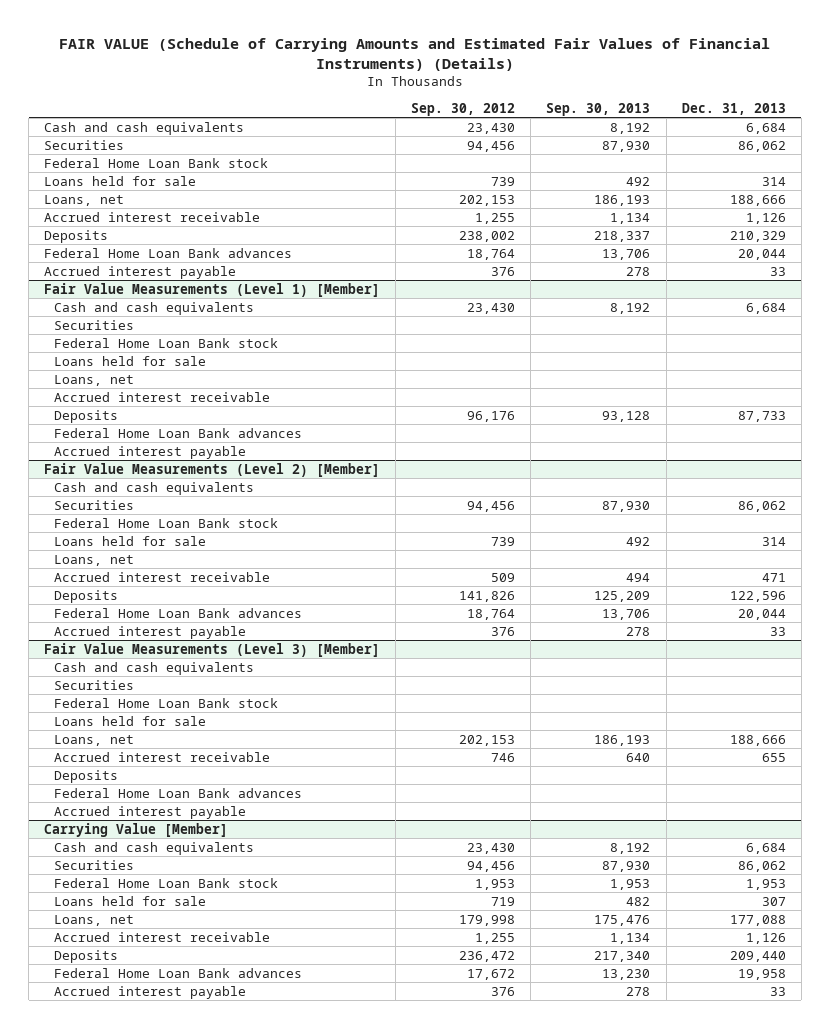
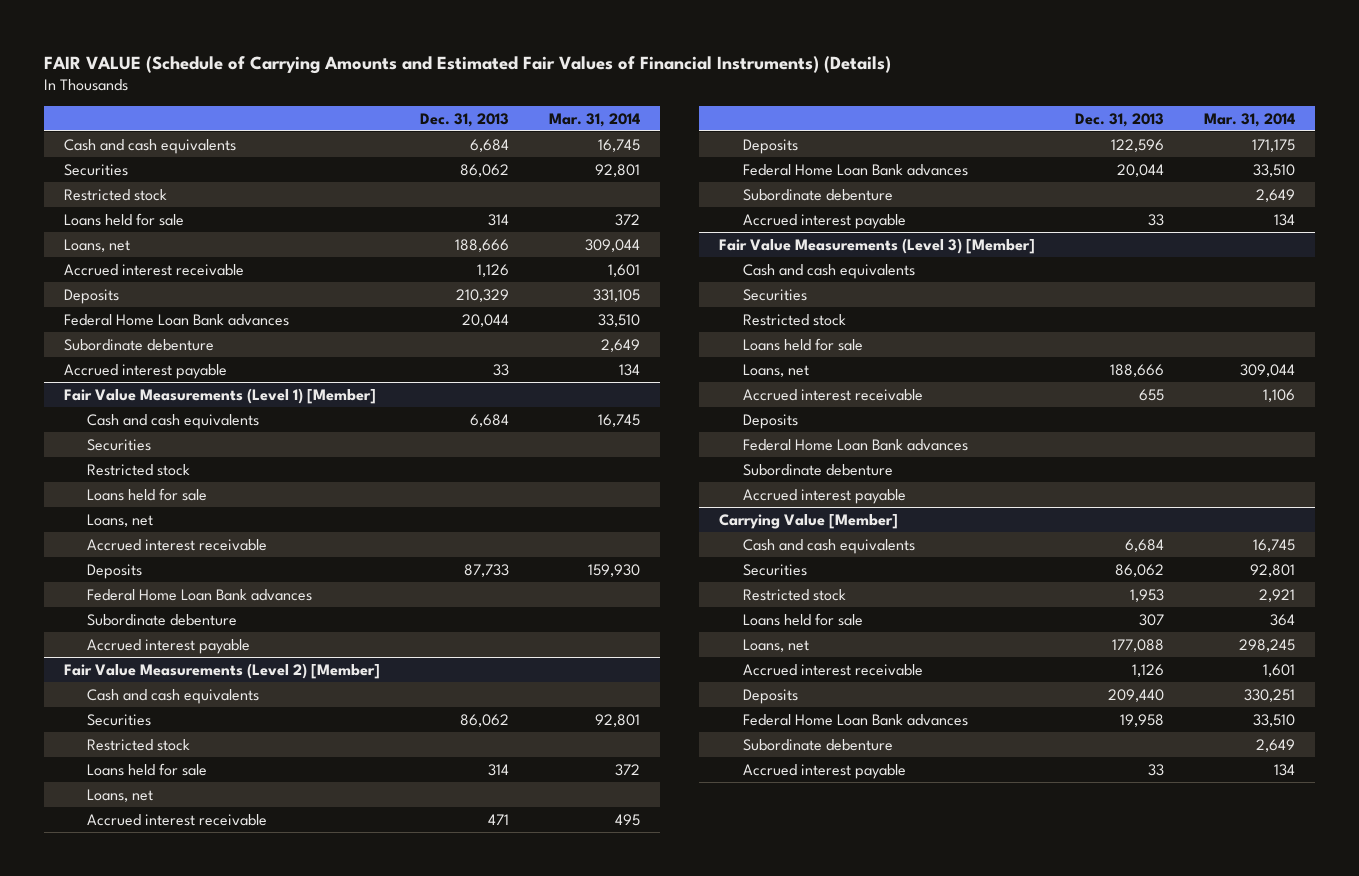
- | Sep. 30, 2012 | Sep. 30, 2013 | Dec. 31, 2013
+ | Dec. 31, 2013 | Mar. 31, 2014
- Federal Home Loan Bank stock
+ Restricted stock
+ Subordinate debenture | | 2,649
@ Fair Value Measurements (Level 1) [Member]
- Federal Home Loan Bank stock
+ Restricted stock
+ Subordinate debenture
@ Fair Value Measurements (Level 2) [Member]
- Federal Home Loan Bank stock
+ Restricted stock
+ Subordinate debenture | | 2,649
@ Fair Value Measurements (Level 3) [Member]
- Federal Home Loan Bank stock
+ Restricted stock
+ Subordinate debenture
@ Carrying Value [Member]
- Federal Home Loan Bank stock | 1,953 | 1,953 | 1,953
+ Restricted stock | 1,953 | 2,921
+ Subordinate debenture | | 2,649

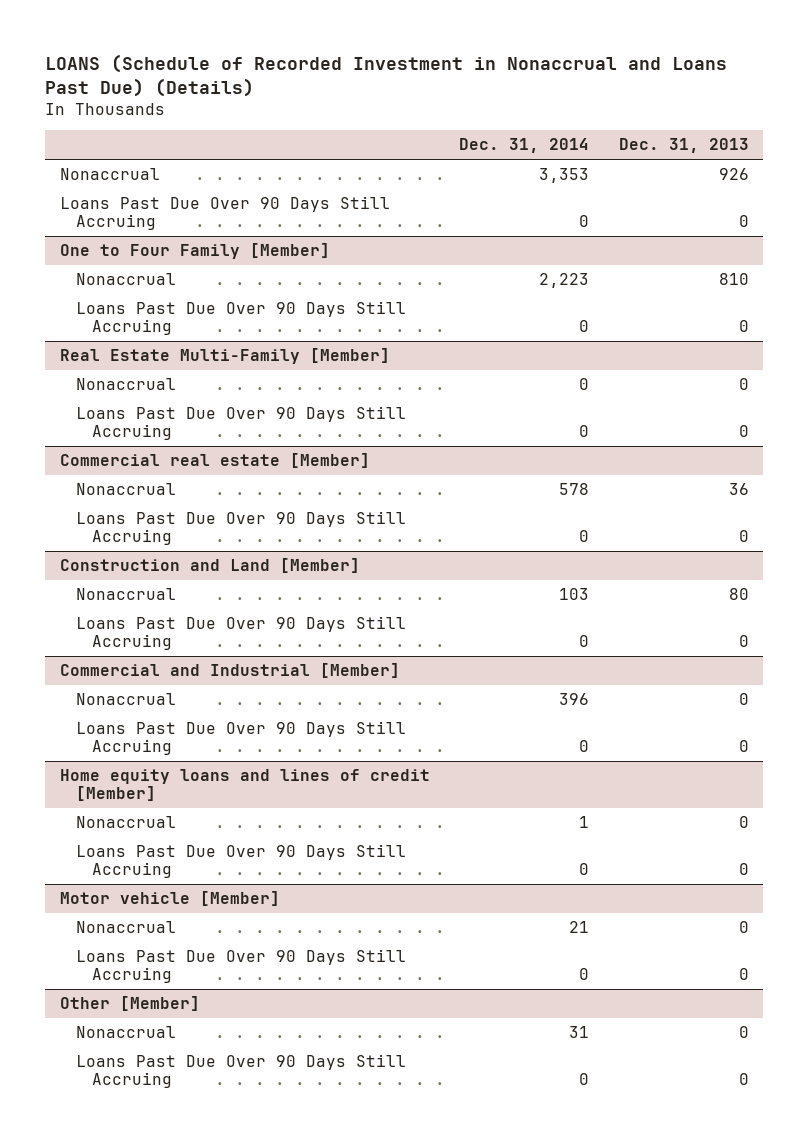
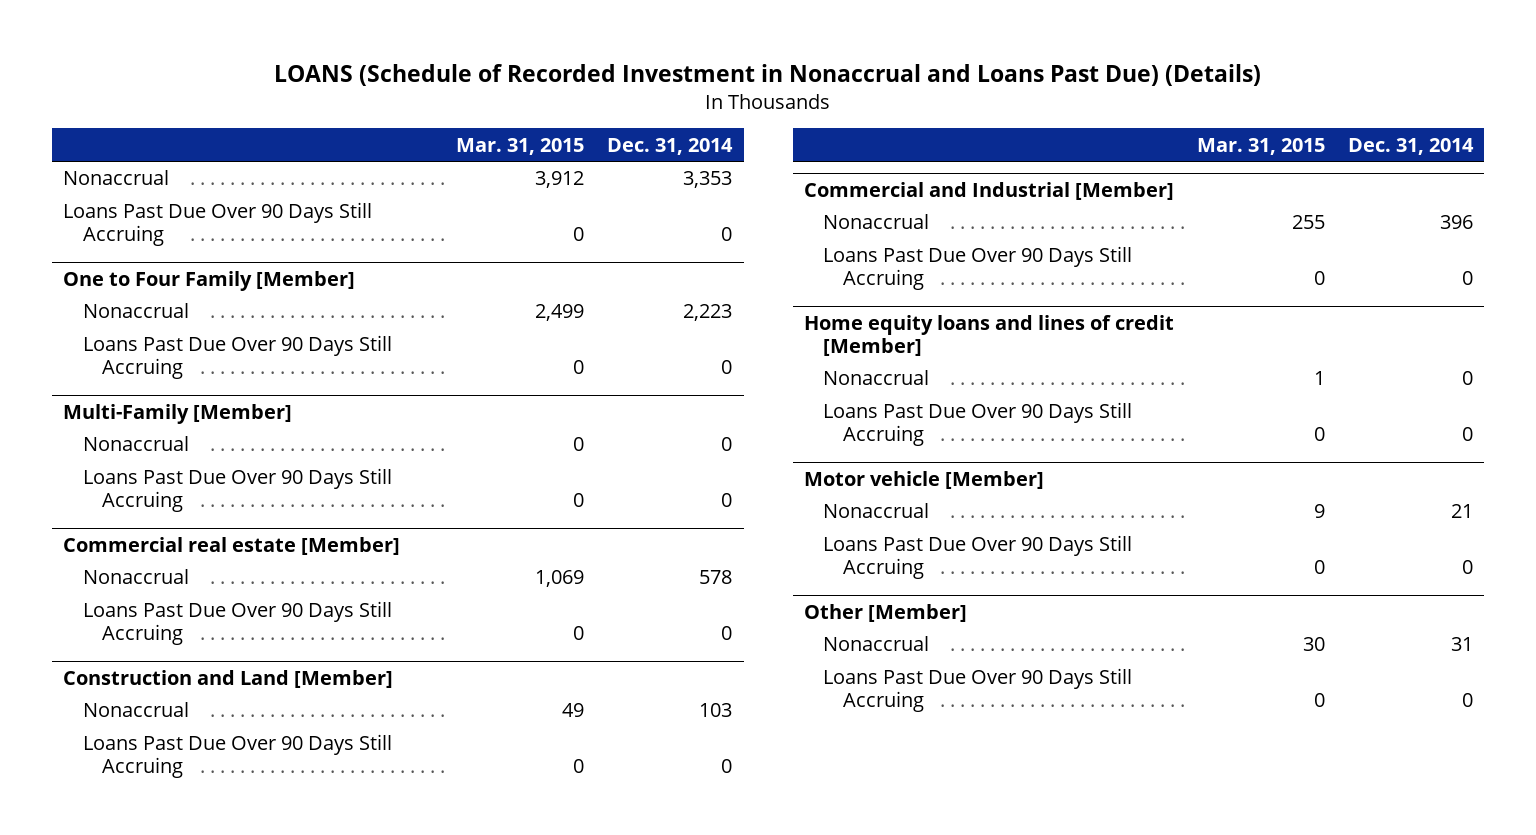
- | Dec. 31, 2014 | Dec. 31, 2013
+ | Mar. 31, 2015 | Dec. 31, 2014
- Real Estate Multi-Family [Member]
+ Multi-Family [Member]
@ Home equity loans and lines of credit [Member]
- Nonaccrual | 1 | 0
+ Nonaccrual | 1 | 0

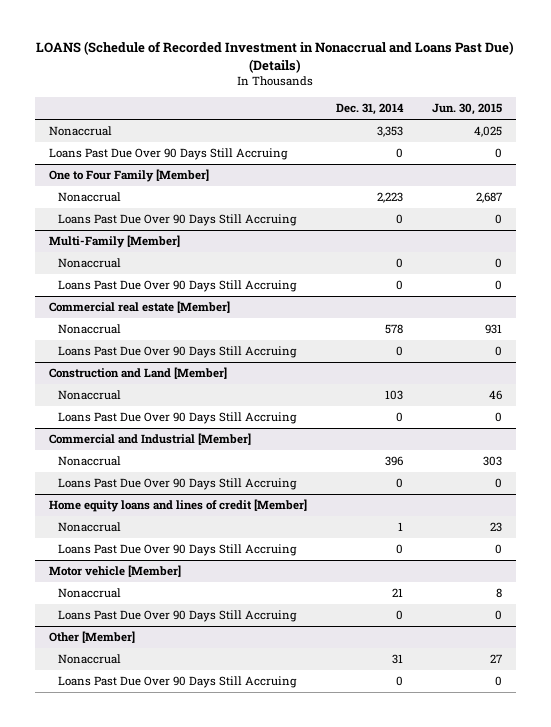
- | Mar. 31, 2015 | Dec. 31, 2014
+ | Dec. 31, 2014 | Jun. 30, 2015
@ Home equity loans and lines of credit [Member]
- Nonaccrual | 1 | 0
+ Nonaccrual | 1 | 23

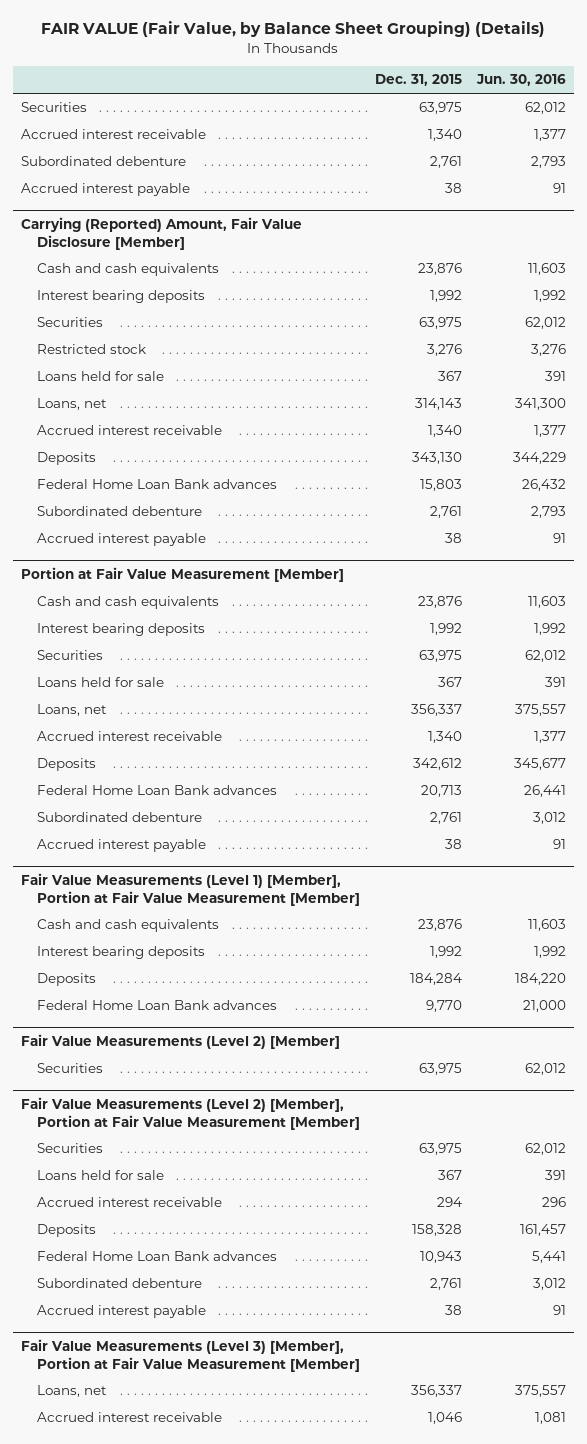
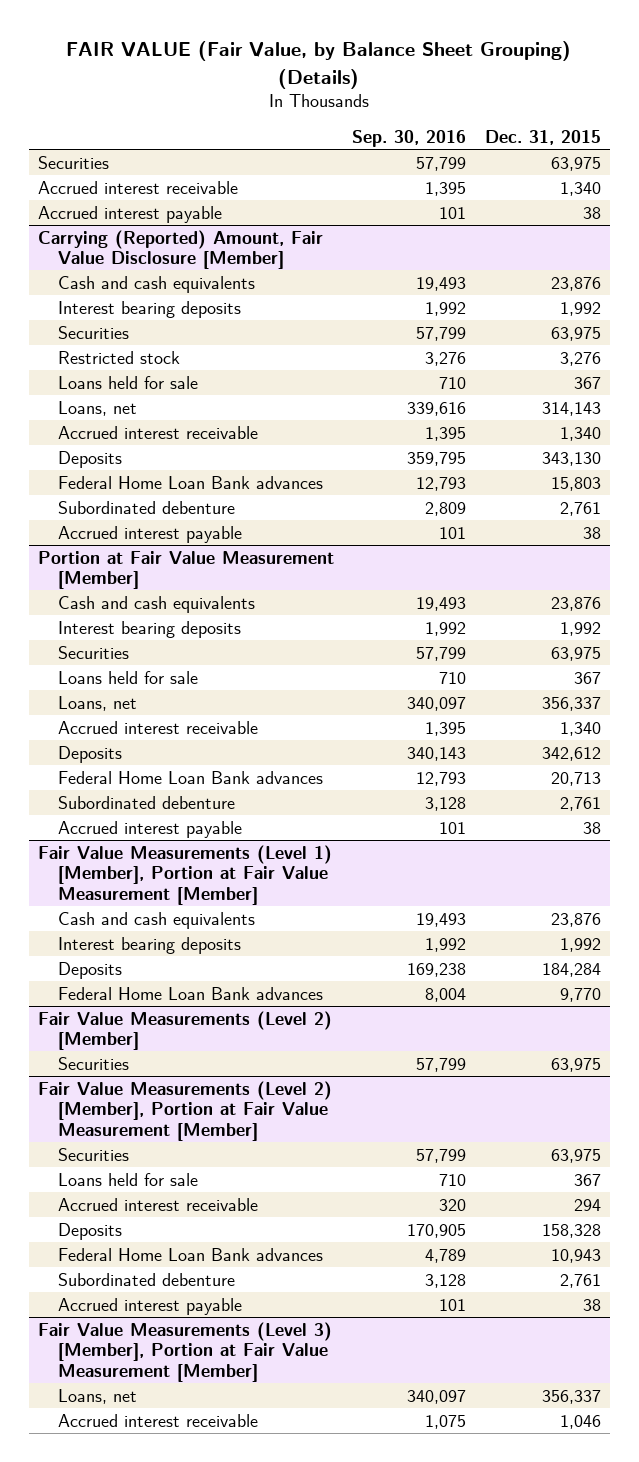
- | Dec. 31, 2015 | Jun. 30, 2016
+ | Sep. 30, 2016 | Dec. 31, 2015
- Subordinated debenture | 2,761 | 2,793

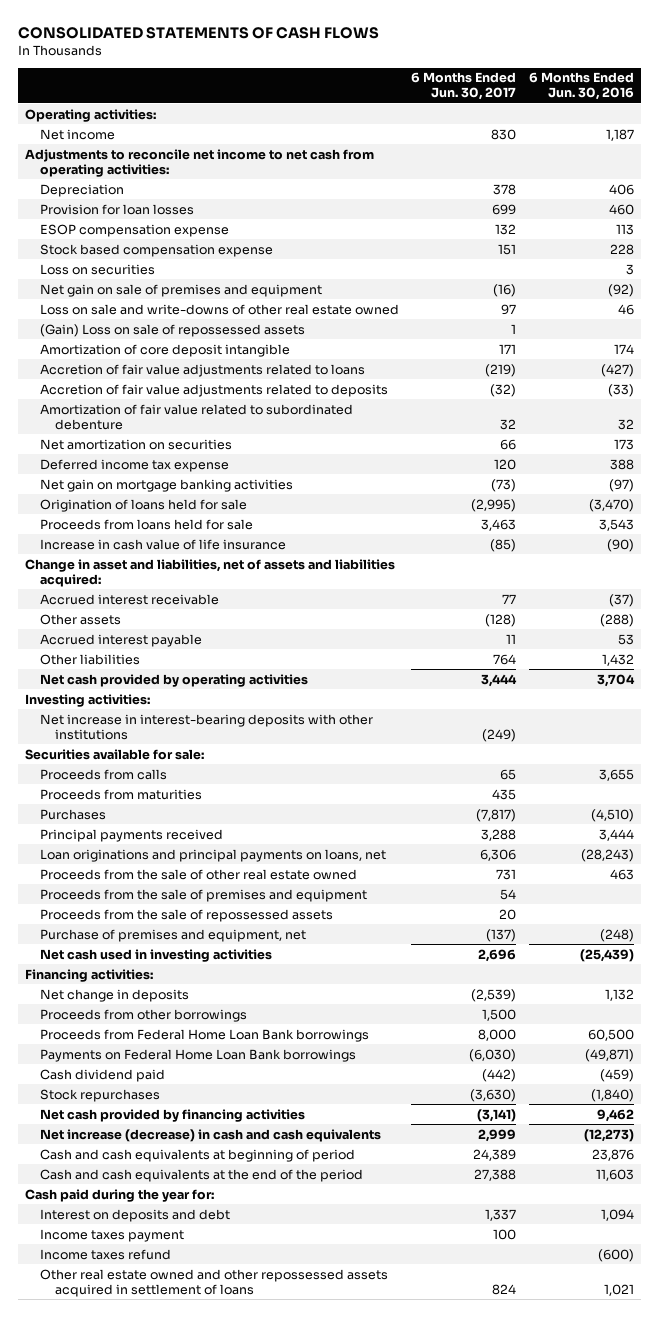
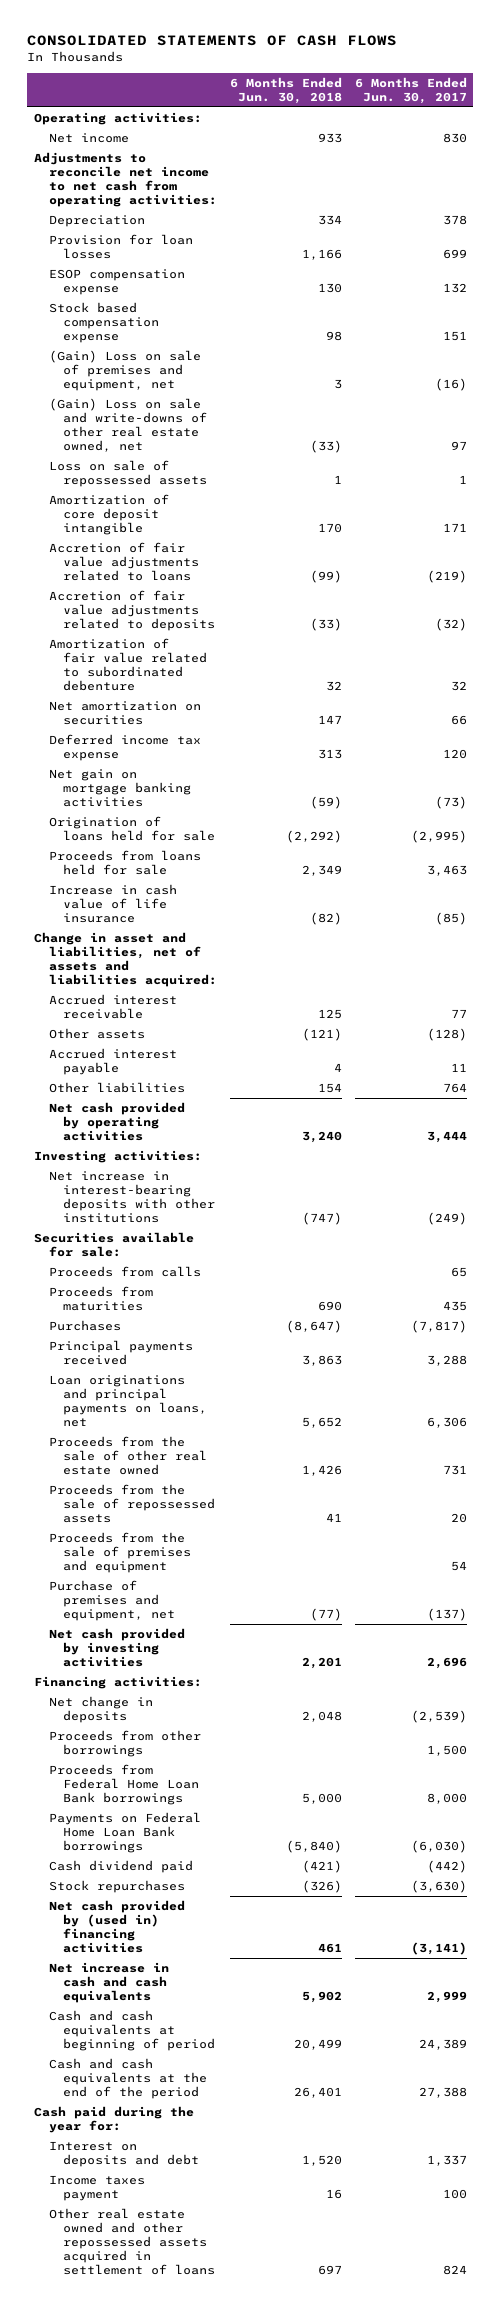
- | 6 Months Ended Jun. 30, 2017 | 6 Months Ended Jun. 30, 2016
+ | 6 Months Ended Jun. 30, 2018 | 6 Months Ended Jun. 30, 2017
- Loss on securities | | 3
- Net gain on sale of premises and equipment | (16) | (92)
- Loss on sale and write-downs of other real estate owned | 97 | 46
- (Gain) Loss on sale of repossessed assets | 1 |
+ (Gain) Loss on sale of premises and equipment, net | 3 | (16)
+ (Gain) Loss on sale and write-downs of other real estate owned, net | (33) | 97
+ Loss on sale of repossessed assets | 1 | 1
moved down: Proceeds from the sale of premises and equipment | | 54
- Net cash used in investing activities | 2,696 | (25,439)
+ Net cash provided by investing activities | 2,201 | 2,696
- Net cash provided by financing activities | (3,141) | 9,462
- Net increase (decrease) in cash and cash equivalents | 2,999 | (12,273)
+ Net cash provided by (used in) financing activities | 461 | (3,141)
+ Net increase in cash and cash equivalents | 5,902 | 2,999
- Income taxes refund | | (600)

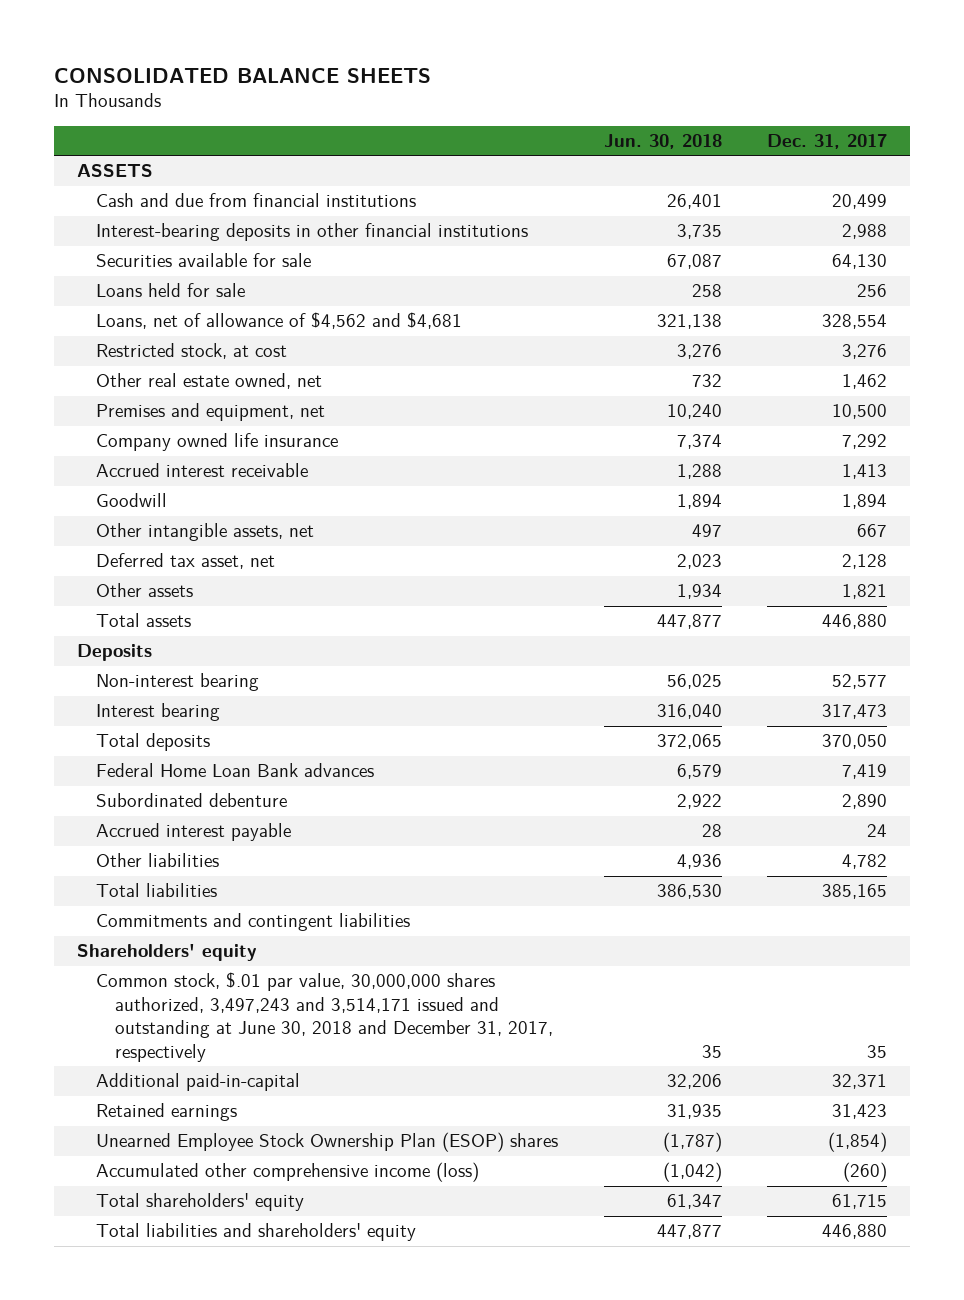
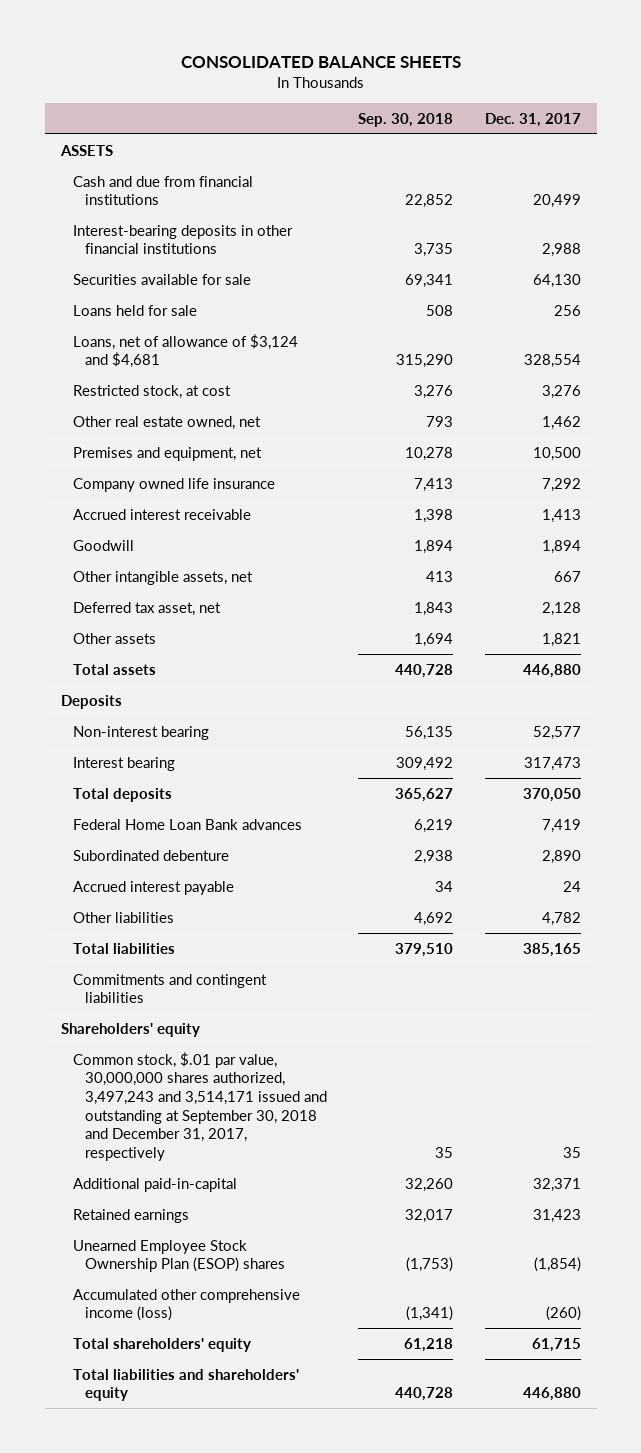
- | Jun. 30, 2018 | Dec. 31, 2017
+ | Sep. 30, 2018 | Dec. 31, 2017
- Loans, net of allowance of $4,562 and $4,681 | 321,138 | 328,554
+ Loans, net of allowance of $3,124 and $4,681 | 315,290 | 328,554
- Common stock, $.01 par value, 30,000,000 shares authorized, 3,497,243 and 3,514,171 issued and outstanding at June 30, 2018 and December 31, 2017, respectively | 35 | 35
+ Common stock, $.01 par value, 30,000,000 shares authorized, 3,497,243 and 3,514,171 issued and outstanding at September 30, 2018 and December 31, 2017, respectively | 35 | 35

